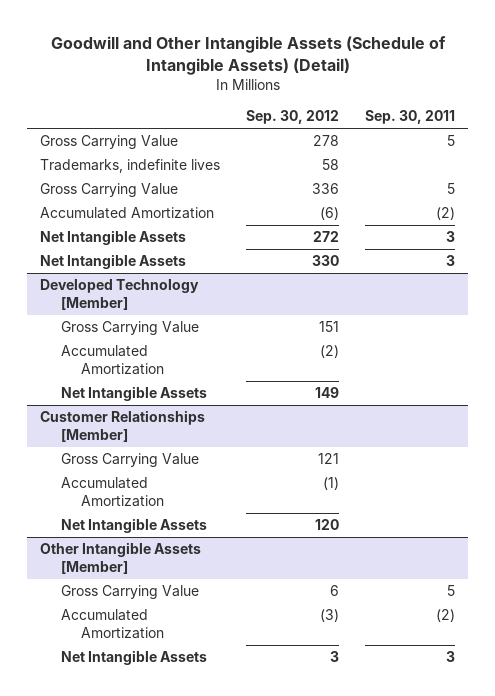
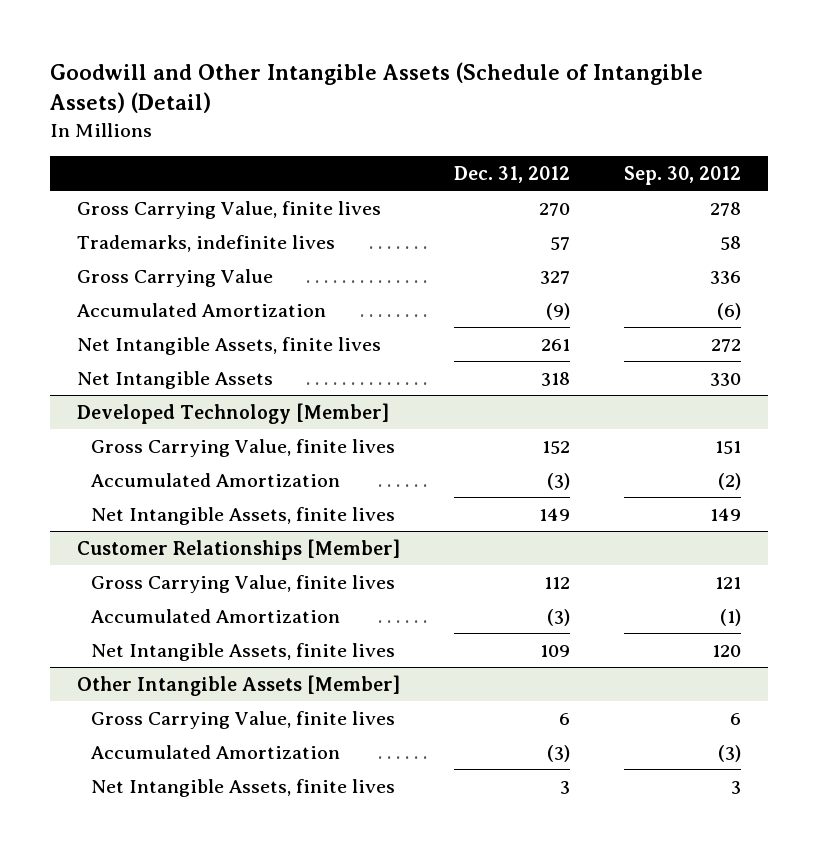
- | Sep. 30, 2012 | Sep. 30, 2011
+ | Dec. 31, 2012 | Sep. 30, 2012
- Gross Carrying Value | 278 | 5
+ Gross Carrying Value, finite lives | 270 | 278
- Net Intangible Assets | 272 | 3
+ Net Intangible Assets, finite lives | 261 | 272
@ Developed Technology [Member]
- Gross Carrying Value | 151 |
+ Gross Carrying Value, finite lives | 152 | 151
- Net Intangible Assets | 149 |
+ Net Intangible Assets, finite lives | 149 | 149
@ Customer Relationships [Member]
- Gross Carrying Value | 121 |
+ Gross Carrying Value, finite lives | 112 | 121
- Net Intangible Assets | 120 |
+ Net Intangible Assets, finite lives | 109 | 120
@ Other Intangible Assets [Member]
- Gross Carrying Value | 6 | 5
+ Gross Carrying Value, finite lives | 6 | 6
- Net Intangible Assets | 3 | 3
+ Net Intangible Assets, finite lives | 3 | 3

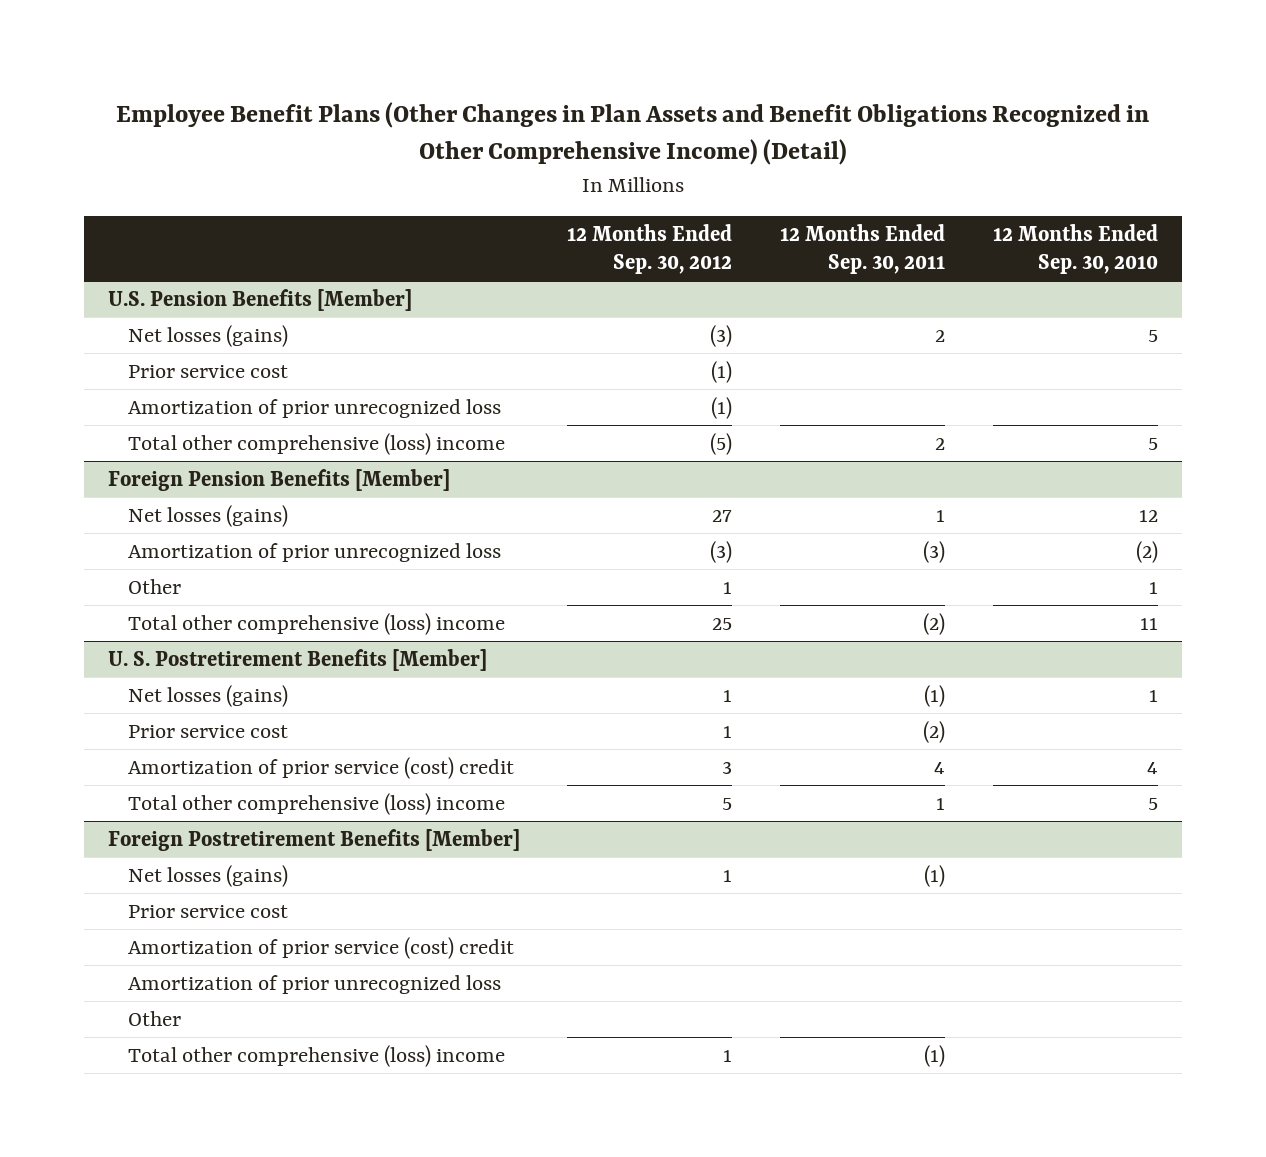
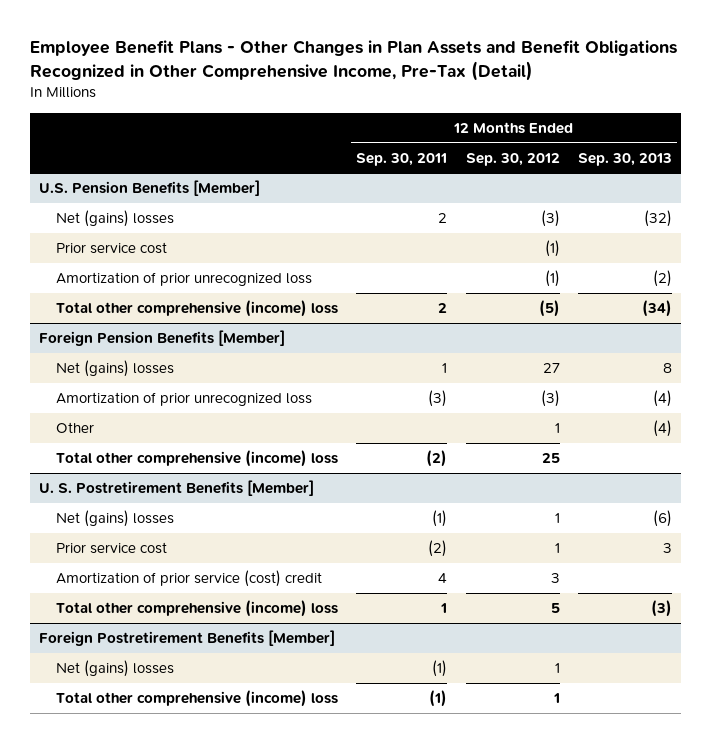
- Employee Benefit Plans (Other Changes in Plan Assets and Benefit Obligations Recognized in Other Comprehensive Income) (Detail)
+ Employee Benefit Plans - Other Changes in Plan Assets and Benefit Obligations Recognized in Other Comprehensive Income, Pre-Tax (Detail)
- | 12 Months Ended Sep. 30, 2012 | 12 Months Ended Sep. 30, 2011 | 12 Months Ended Sep. 30, 2010
+ | 12 Months Ended Sep. 30, 2011 | 12 Months Ended Sep. 30, 2012 | 12 Months Ended Sep. 30, 2013
@ U.S. Pension Benefits [Member]
- Net losses (gains) | (3) | 2 | 5
+ Net (gains) losses | 2 | (3) | (32)
- Total other comprehensive (loss) income | (5) | 2 | 5
+ Total other comprehensive (income) loss | 2 | (5) | (34)
@ Foreign Pension Benefits [Member]
- Net losses (gains) | 27 | 1 | 12
+ Net (gains) losses | 1 | 27 | 8
- Total other comprehensive (loss) income | 25 | (2) | 11
+ Total other comprehensive (income) loss | (2) | 25 |
@ U. S. Postretirement Benefits [Member]
- Net losses (gains) | 1 | (1) | 1
+ Net (gains) losses | (1) | 1 | (6)
- Total other comprehensive (loss) income | 5 | 1 | 5
+ Total other comprehensive (income) loss | 1 | 5 | (3)
@ Foreign Postretirement Benefits [Member]
- Net losses (gains) | 1 | (1) |
- Prior service cost
- Amortization of prior service (cost) credit
- Amortization of prior unrecognized loss
- Other
- Total other comprehensive (loss) income | 1 | (1) |
+ Net (gains) losses | (1) | 1 |
+ Total other comprehensive (income) loss | (1) | 1 |

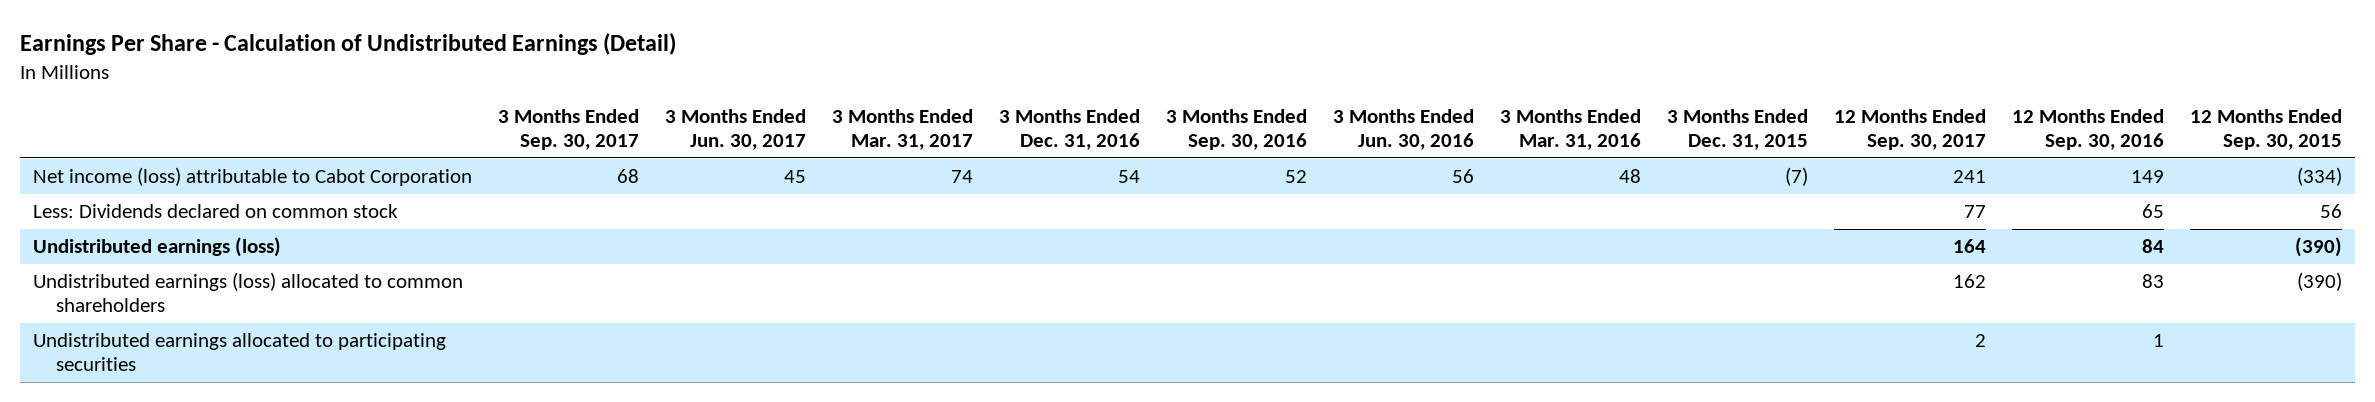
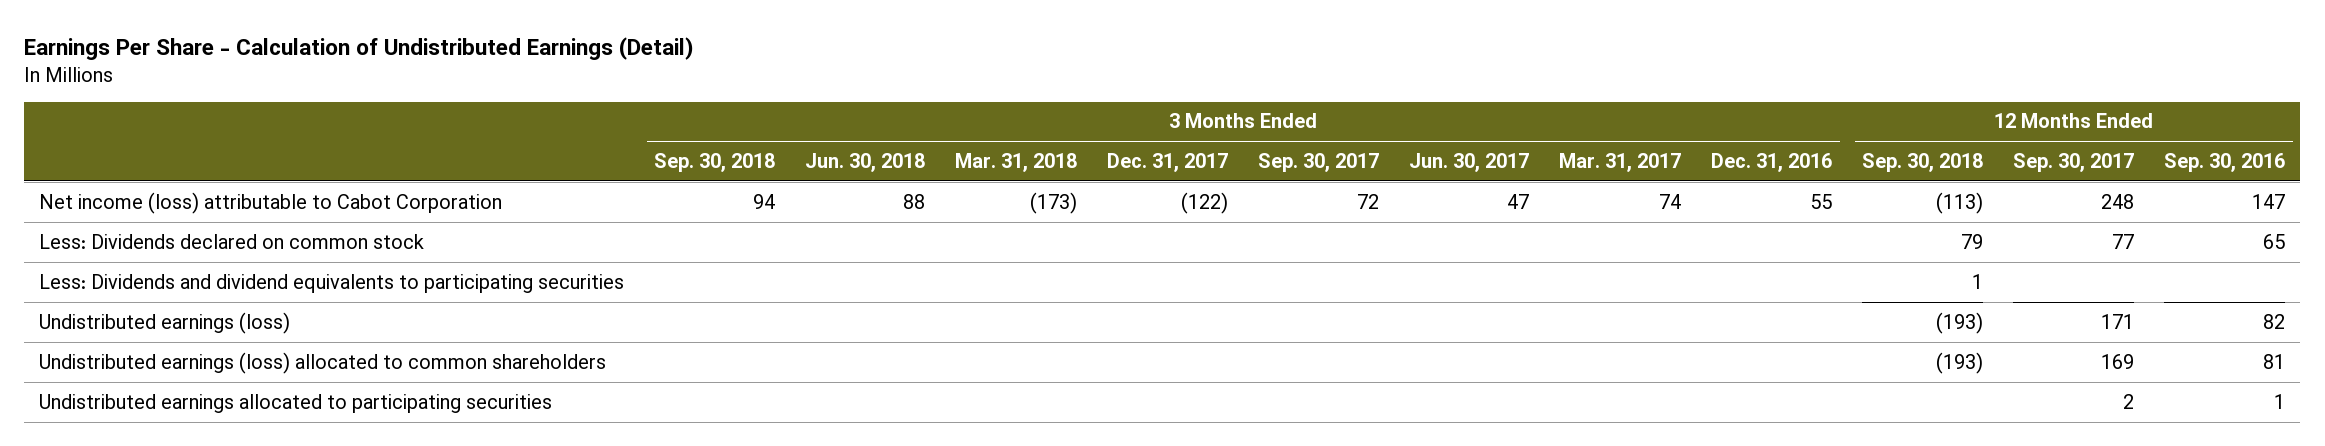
- | 3 Months Ended Sep. 30, 2017 | 3 Months Ended Jun. 30, 2017 | 3 Months Ended Mar. 31, 2017 | 3 Months Ended Dec. 31, 2016 | 3 Months Ended Sep. 30, 2016 | 3 Months Ended Jun. 30, 2016 | 3 Months Ended Mar. 31, 2016 | 3 Months Ended Dec. 31, 2015 | 12 Months Ended Sep. 30, 2017 | 12 Months Ended Sep. 30, 2016 | 12 Months Ended Sep. 30, 2015
+ | 3 Months Ended Sep. 30, 2018 | 3 Months Ended Jun. 30, 2018 | 3 Months Ended Mar. 31, 2018 | 3 Months Ended Dec. 31, 2017 | 3 Months Ended Sep. 30, 2017 | 3 Months Ended Jun. 30, 2017 | 3 Months Ended Mar. 31, 2017 | 3 Months Ended Dec. 31, 2016 | 12 Months Ended Sep. 30, 2018 | 12 Months Ended Sep. 30, 2017 | 12 Months Ended Sep. 30, 2016
- Net income (loss) attributable to Cabot Corporation | 68 | 45 | 74 | 54 | 52 | 56 | 48 | (7) | 241 | 149 | (334)
+ Net income (loss) attributable to Cabot Corporation | 94 | 88 | (173) | (122) | 72 | 47 | 74 | 55 | (113) | 248 | 147
- Undistributed earnings (loss) | | | | | | | | | 164 | 84 | (390)
- Undistributed earnings (loss) allocated to common shareholders | | | | | | | | | 162 | 83 | (390)
+ Less: Dividends and dividend equivalents to participating securities | | | | | | | | | 1 | |
+ Undistributed earnings (loss) | | | | | | | | | (193) | 171 | 82
+ Undistributed earnings (loss) allocated to common shareholders | | | | | | | | | (193) | 169 | 81

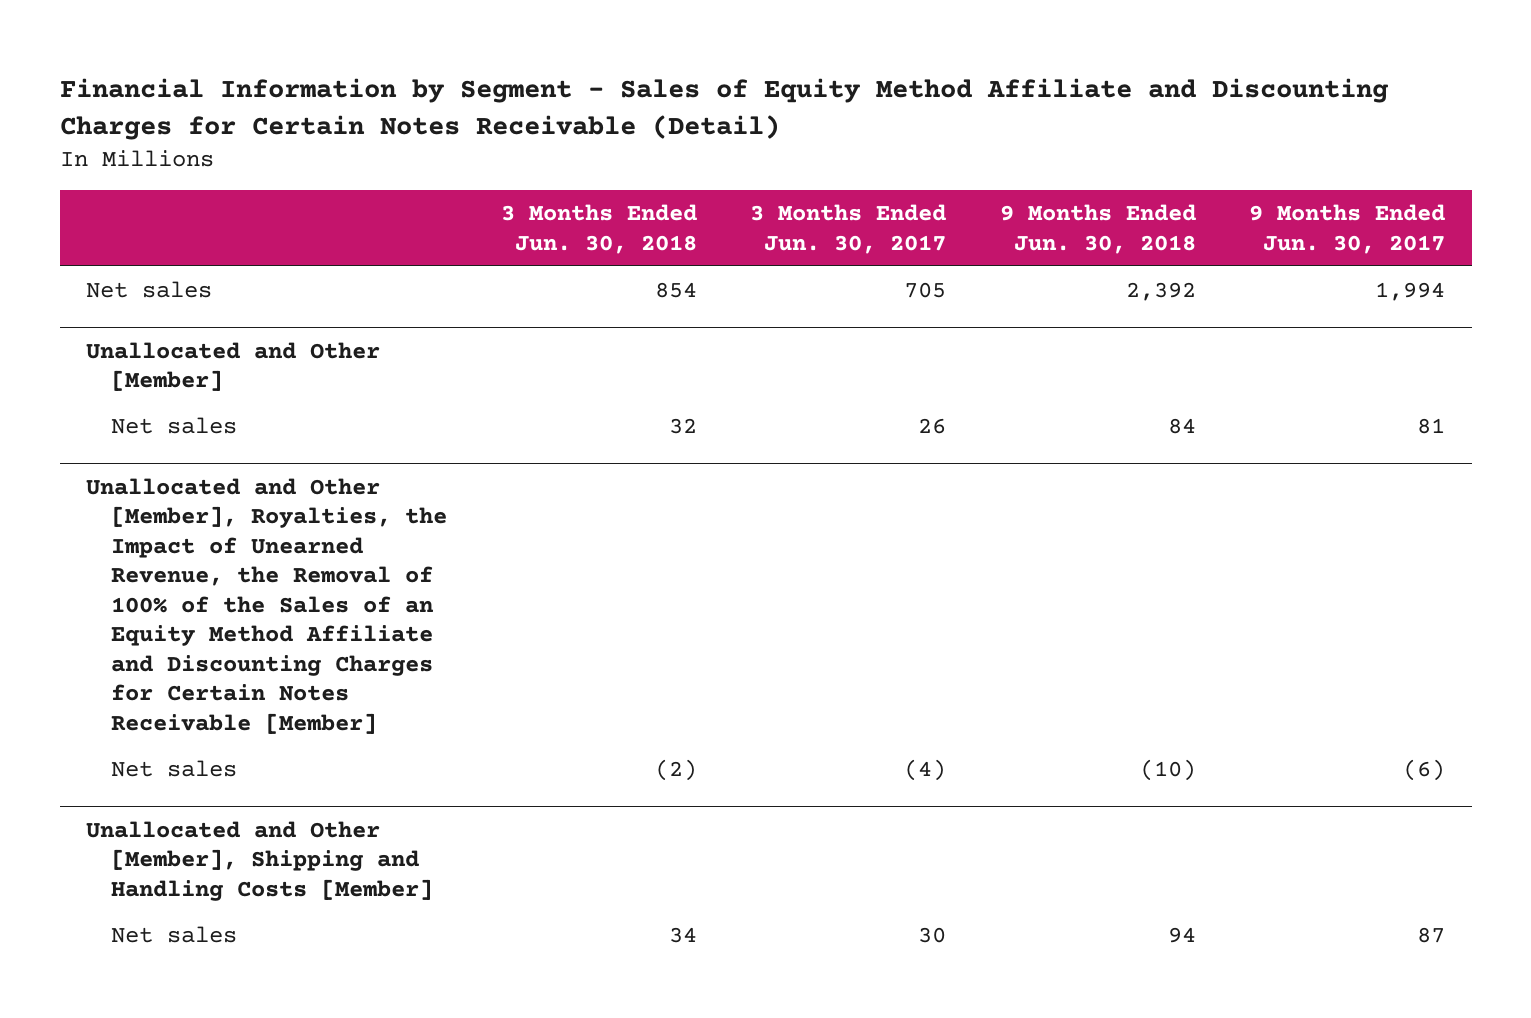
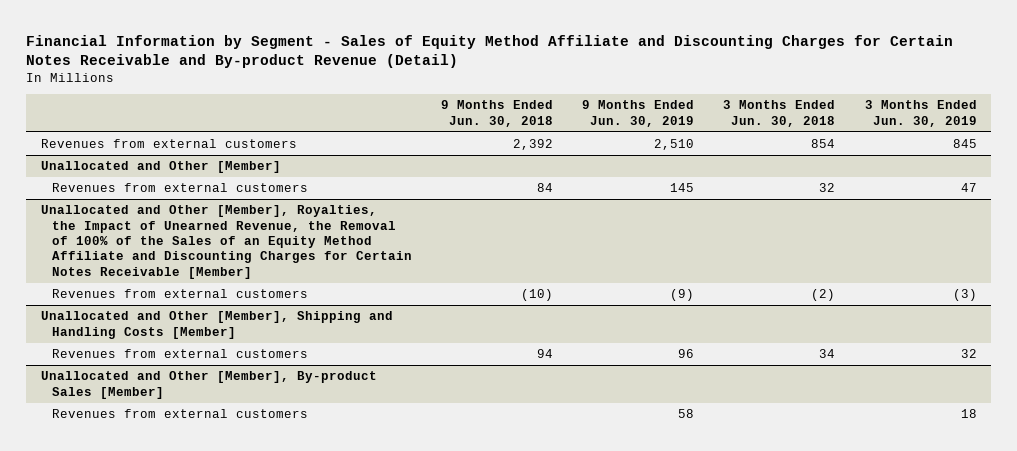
- Financial Information by Segment - Sales of Equity Method Affiliate and Discounting Charges for Certain Notes Receivable (Detail)
+ Financial Information by Segment - Sales of Equity Method Affiliate and Discounting Charges for Certain Notes Receivable and By-product Revenue (Detail)
- | 3 Months Ended Jun. 30, 2018 | 3 Months Ended Jun. 30, 2017 | 9 Months Ended Jun. 30, 2018 | 9 Months Ended Jun. 30, 2017
+ | 9 Months Ended Jun. 30, 2018 | 9 Months Ended Jun. 30, 2019 | 3 Months Ended Jun. 30, 2018 | 3 Months Ended Jun. 30, 2019
- Net sales | 854 | 705 | 2,392 | 1,994
+ Revenues from external customers | 2,392 | 2,510 | 854 | 845
@ Unallocated and Other [Member]
- Net sales | 32 | 26 | 84 | 81
+ Revenues from external customers | 84 | 145 | 32 | 47
@ Unallocated and Other [Member], Royalties, the Impact of Unearned Revenue, the Removal of 100% of the Sales of an Equity Method Affiliate and Discounting Charges for Certain Notes Receivable [Member]
- Net sales | (2) | (4) | (10) | (6)
+ Revenues from external customers | (10) | (9) | (2) | (3)
@ Unallocated and Other [Member], Shipping and Handling Costs [Member]
- Net sales | 34 | 30 | 94 | 87
+ Revenues from external customers | 94 | 96 | 34 | 32
+ Unallocated and Other [Member], By-product Sales [Member]
+ Revenues from external customers | | 58 | | 18

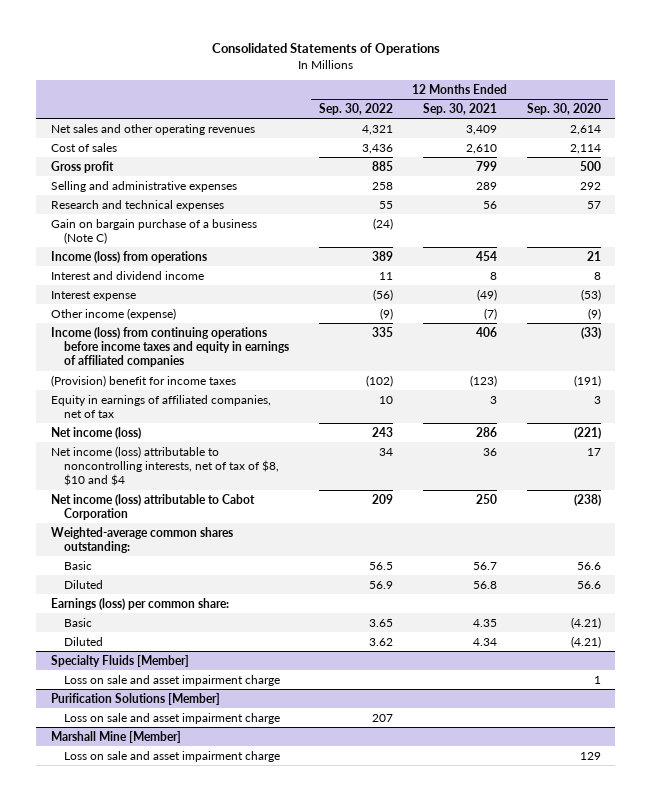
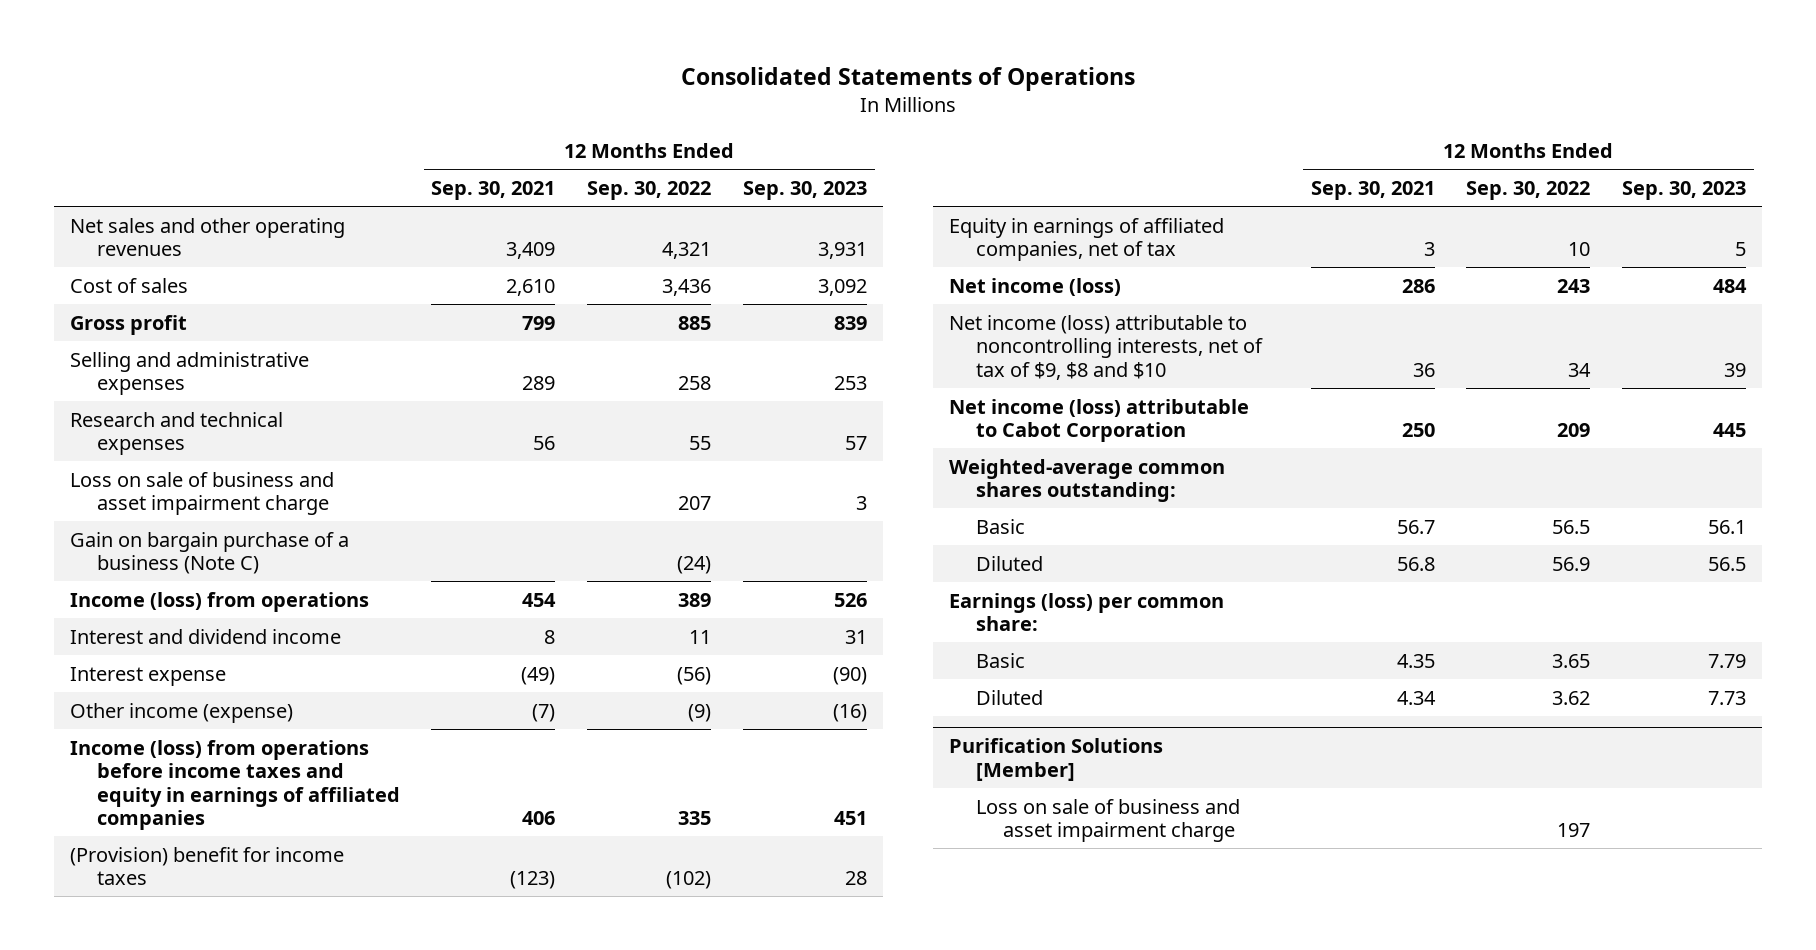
- | 12 Months Ended Sep. 30, 2022 | 12 Months Ended Sep. 30, 2021 | 12 Months Ended Sep. 30, 2020
+ | 12 Months Ended Sep. 30, 2021 | 12 Months Ended Sep. 30, 2022 | 12 Months Ended Sep. 30, 2023
+ Loss on sale of business and asset impairment charge | | 207 | 3
- Income (loss) from continuing operations before income taxes and equity in earnings of affiliated companies | 335 | 406 | (33)
+ Income (loss) from operations before income taxes and equity in earnings of affiliated companies | 406 | 335 | 451
- Net income (loss) attributable to noncontrolling interests, net of tax of $8, $10 and $4 | 34 | 36 | 17
+ Net income (loss) attributable to noncontrolling interests, net of tax of $9, $8 and $10 | 36 | 34 | 39
- Specialty Fluids [Member]
- Loss on sale and asset impairment charge | | | 1
@ Purification Solutions [Member]
- Loss on sale and asset impairment charge | 207 | |
- Marshall Mine [Member]
- Loss on sale and asset impairment charge | | | 129
@ Purification Solutions [Member]
+ Loss on sale of business and asset impairment charge | | 197 |

